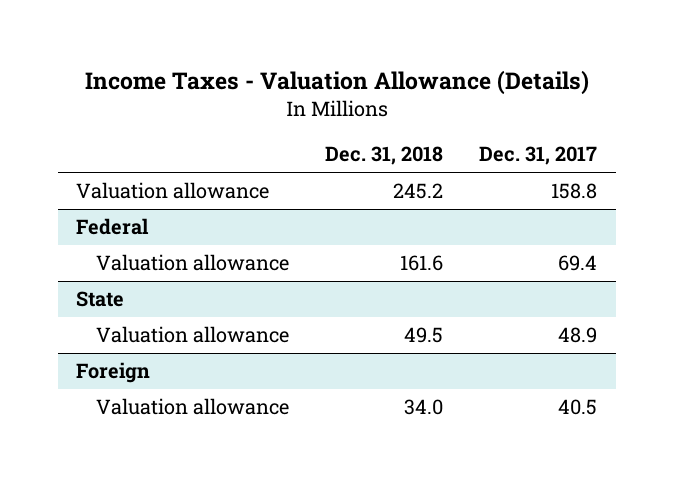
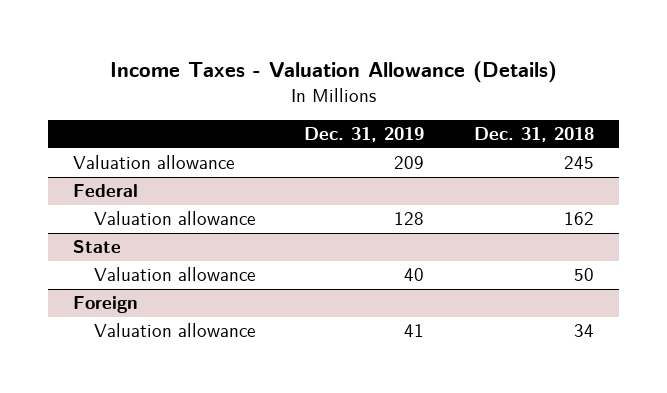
- | Dec. 31, 2018 | Dec. 31, 2017
+ | Dec. 31, 2019 | Dec. 31, 2018
- Valuation allowance | 245.2 | 158.8
+ Valuation allowance | 209 | 245
@ Federal
- Valuation allowance | 161.6 | 69.4
+ Valuation allowance | 128 | 162
@ State
- Valuation allowance | 49.5 | 48.9
+ Valuation allowance | 40 | 50
@ Foreign
- Valuation allowance | 34.0 | 40.5
+ Valuation allowance | 41 | 34

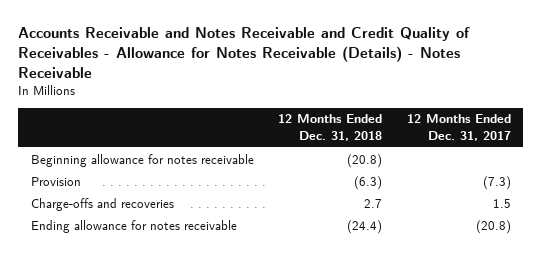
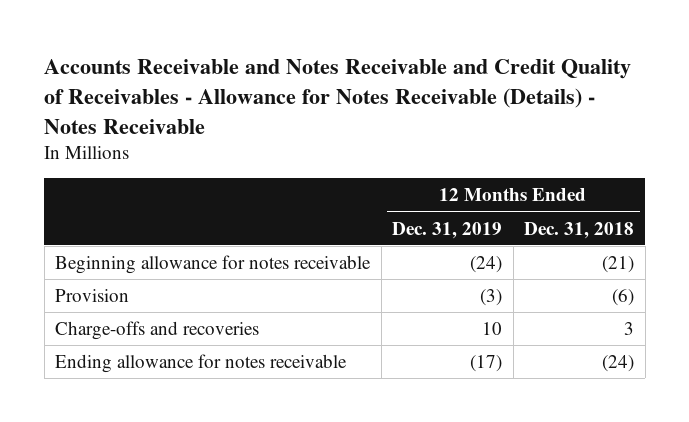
- | 12 Months Ended Dec. 31, 2018 | 12 Months Ended Dec. 31, 2017
+ | 12 Months Ended Dec. 31, 2019 | 12 Months Ended Dec. 31, 2018
- Beginning allowance for notes receivable | (20.8) |
- Provision | (6.3) | (7.3)
- Charge-offs and recoveries | 2.7 | 1.5
- Ending allowance for notes receivable | (24.4) | (20.8)
+ Beginning allowance for notes receivable | (24) | (21)
+ Provision | (3) | (6)
+ Charge-offs and recoveries | 10 | 3
+ Ending allowance for notes receivable | (17) | (24)

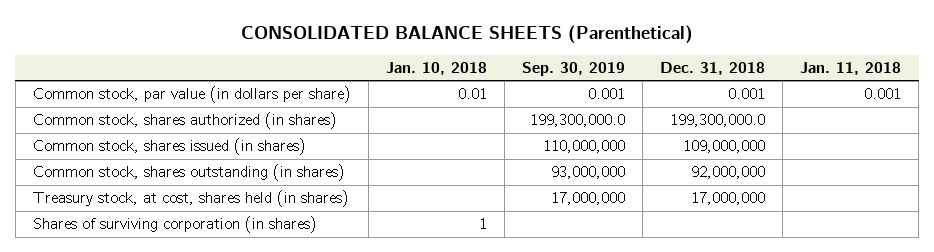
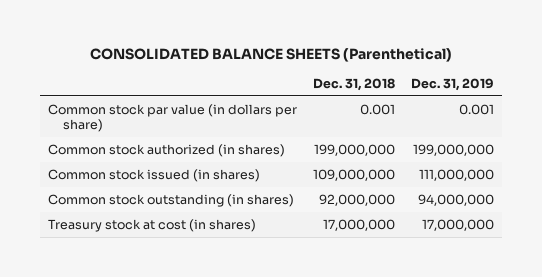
- | Jan. 10, 2018 | Sep. 30, 2019 | Dec. 31, 2018 | Jan. 11, 2018
+ | Dec. 31, 2018 | Dec. 31, 2019
- Common stock, par value (in dollars per share) | 0.01 | 0.001 | 0.001 | 0.001
- Common stock, shares authorized (in shares) | | 199,300,000.0 | 199,300,000.0 |
- Common stock, shares issued (in shares) | | 110,000,000 | 109,000,000 |
- Common stock, shares outstanding (in shares) | | 93,000,000 | 92,000,000 |
- Treasury stock, at cost, shares held (in shares) | | 17,000,000 | 17,000,000 |
- Shares of surviving corporation (in shares) | 1 | | |
+ Common stock par value (in dollars per share) | 0.001 | 0.001
+ Common stock authorized (in shares) | 199,000,000 | 199,000,000
+ Common stock issued (in shares) | 109,000,000 | 111,000,000
+ Common stock outstanding (in shares) | 92,000,000 | 94,000,000
+ Treasury stock at cost (in shares) | 17,000,000 | 17,000,000

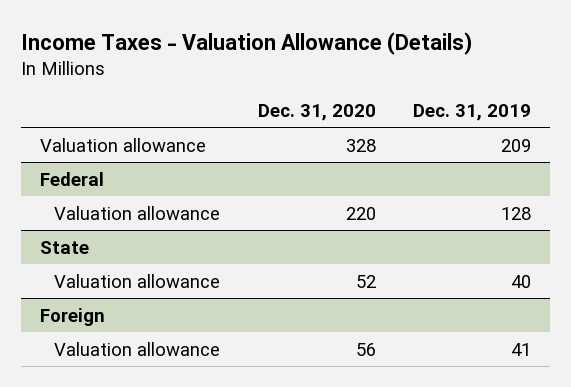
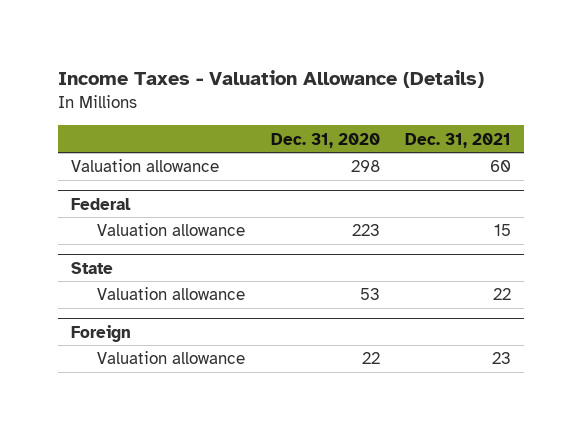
- | Dec. 31, 2020 | Dec. 31, 2019
+ | Dec. 31, 2020 | Dec. 31, 2021
- Valuation allowance | 328 | 209
+ Valuation allowance | 298 | 60
@ Federal
- Valuation allowance | 220 | 128
+ Valuation allowance | 223 | 15
@ State
- Valuation allowance | 52 | 40
+ Valuation allowance | 53 | 22
@ Foreign
- Valuation allowance | 56 | 41
+ Valuation allowance | 22 | 23

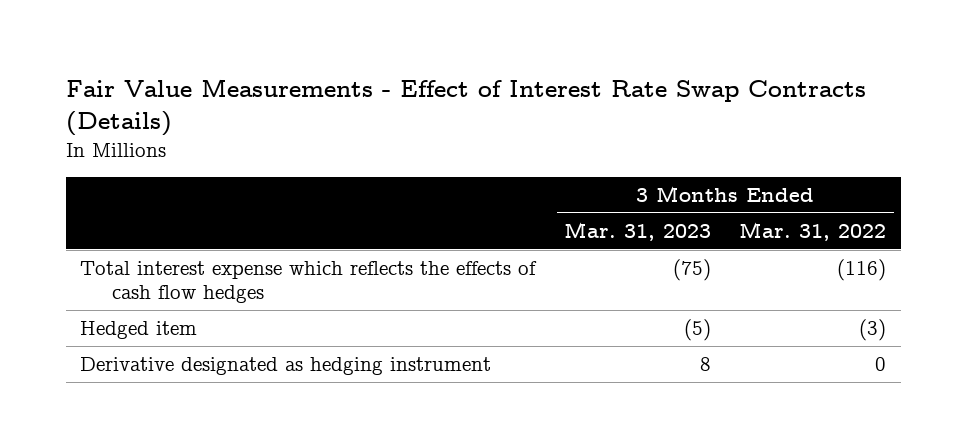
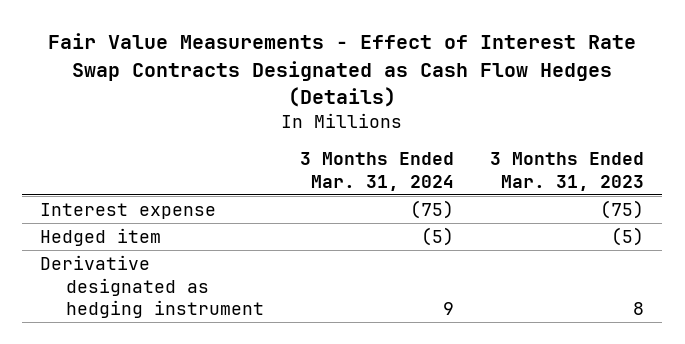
- Fair Value Measurements - Effect of Interest Rate Swap Contracts (Details)
+ Fair Value Measurements - Effect of Interest Rate Swap Contracts Designated as Cash Flow Hedges (Details)
- | 3 Months Ended Mar. 31, 2023 | 3 Months Ended Mar. 31, 2022
+ | 3 Months Ended Mar. 31, 2024 | 3 Months Ended Mar. 31, 2023
- Total interest expense which reflects the effects of cash flow hedges | (75) | (116)
+ Interest expense | (75) | (75)

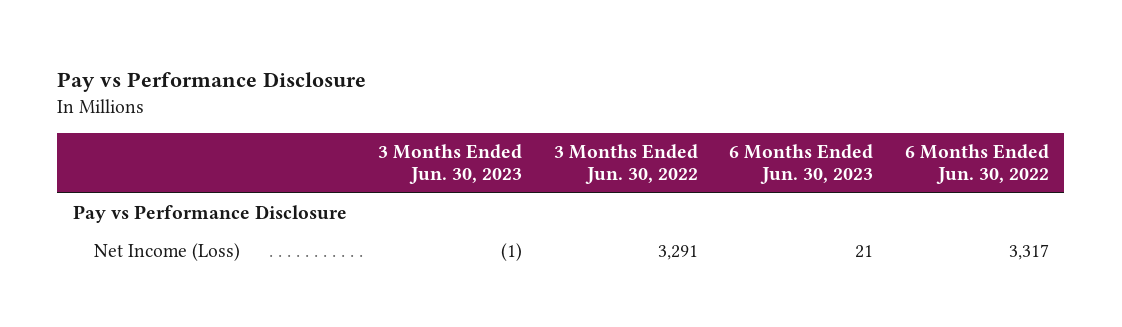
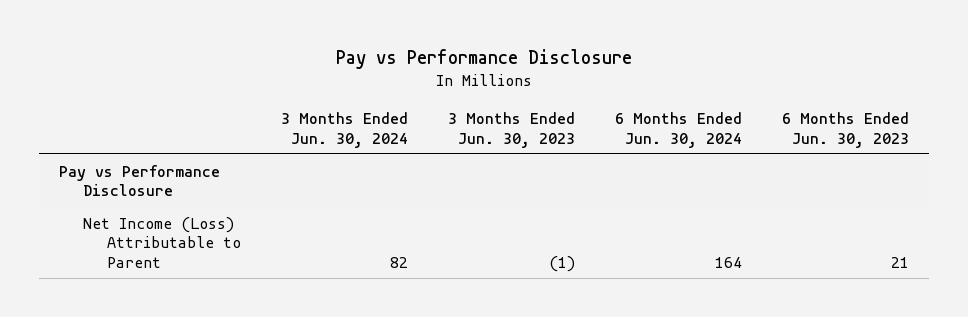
- | 3 Months Ended Jun. 30, 2023 | 3 Months Ended Jun. 30, 2022 | 6 Months Ended Jun. 30, 2023 | 6 Months Ended Jun. 30, 2022
+ | 3 Months Ended Jun. 30, 2024 | 3 Months Ended Jun. 30, 2023 | 6 Months Ended Jun. 30, 2024 | 6 Months Ended Jun. 30, 2023
- Net Income (Loss) | (1) | 3,291 | 21 | 3,317
+ Net Income (Loss) Attributable to Parent | 82 | (1) | 164 | 21

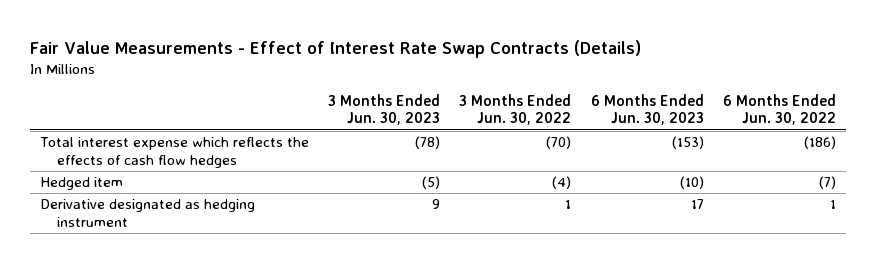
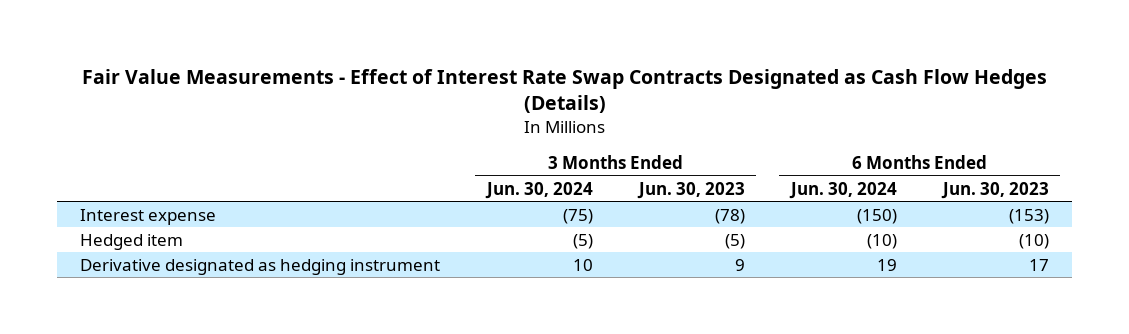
- Fair Value Measurements - Effect of Interest Rate Swap Contracts (Details)
+ Fair Value Measurements - Effect of Interest Rate Swap Contracts Designated as Cash Flow Hedges (Details)
- | 3 Months Ended Jun. 30, 2023 | 3 Months Ended Jun. 30, 2022 | 6 Months Ended Jun. 30, 2023 | 6 Months Ended Jun. 30, 2022
+ | 3 Months Ended Jun. 30, 2024 | 3 Months Ended Jun. 30, 2023 | 6 Months Ended Jun. 30, 2024 | 6 Months Ended Jun. 30, 2023
- Total interest expense which reflects the effects of cash flow hedges | (78) | (70) | (153) | (186)
+ Interest expense | (75) | (78) | (150) | (153)

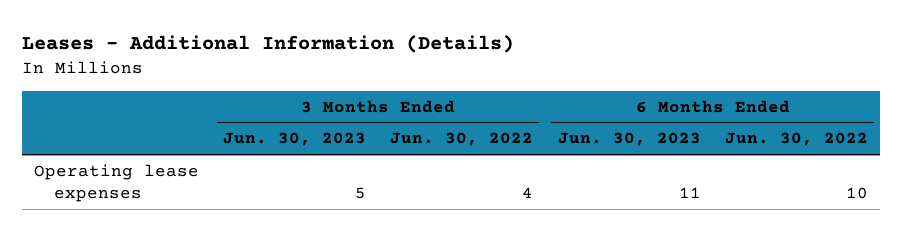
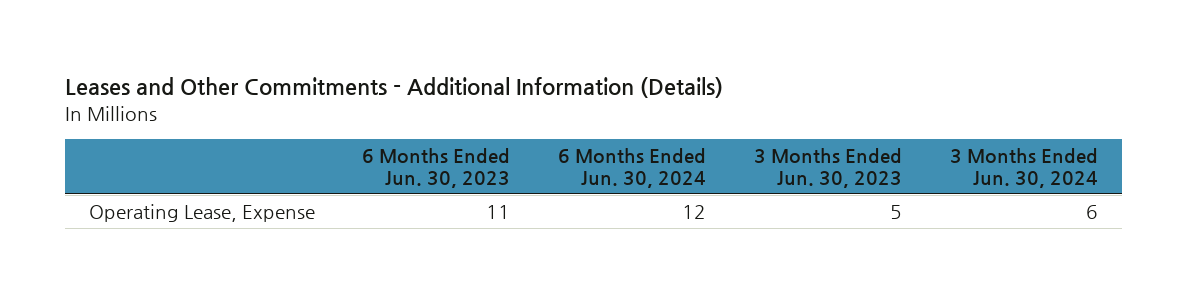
- Leases - Additional Information (Details)
+ Leases and Other Commitments - Additional Information (Details)
- | 3 Months Ended Jun. 30, 2023 | 3 Months Ended Jun. 30, 2022 | 6 Months Ended Jun. 30, 2023 | 6 Months Ended Jun. 30, 2022
+ | 6 Months Ended Jun. 30, 2023 | 6 Months Ended Jun. 30, 2024 | 3 Months Ended Jun. 30, 2023 | 3 Months Ended Jun. 30, 2024
- Operating lease expenses | 5 | 4 | 11 | 10
+ Operating Lease, Expense | 11 | 12 | 5 | 6

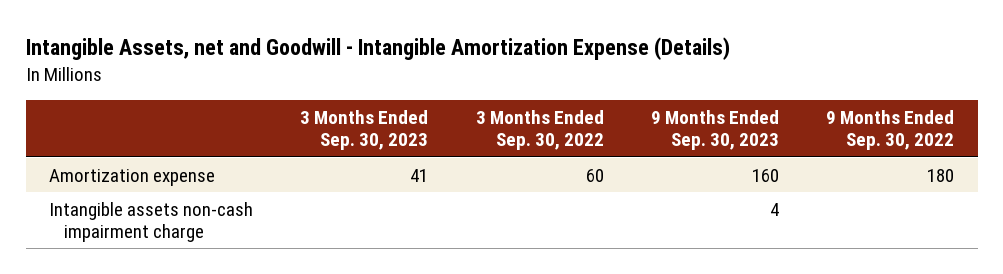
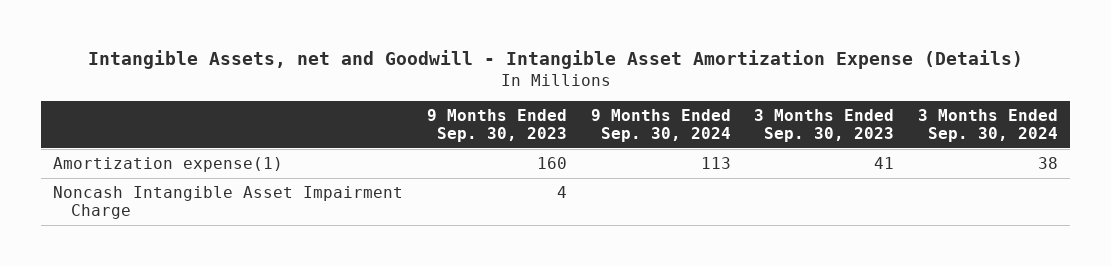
- Intangible Assets, net and Goodwill - Intangible Amortization Expense (Details)
+ Intangible Assets, net and Goodwill - Intangible Asset Amortization Expense (Details)
- | 3 Months Ended Sep. 30, 2023 | 3 Months Ended Sep. 30, 2022 | 9 Months Ended Sep. 30, 2023 | 9 Months Ended Sep. 30, 2022
+ | 9 Months Ended Sep. 30, 2023 | 9 Months Ended Sep. 30, 2024 | 3 Months Ended Sep. 30, 2023 | 3 Months Ended Sep. 30, 2024
- Amortization expense | 41 | 60 | 160 | 180
- Intangible assets non-cash impairment charge | | | 4 |
+ Amortization expense(1) | 160 | 113 | 41 | 38
+ Noncash Intangible Asset Impairment Charge | 4 | | |

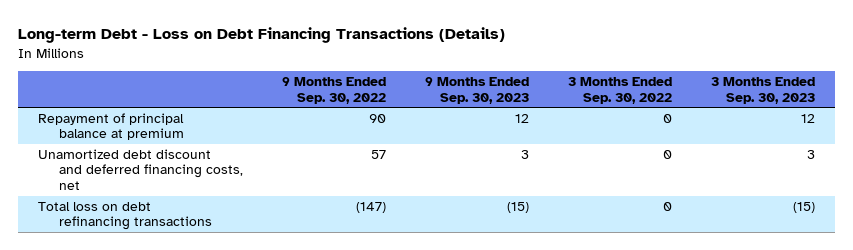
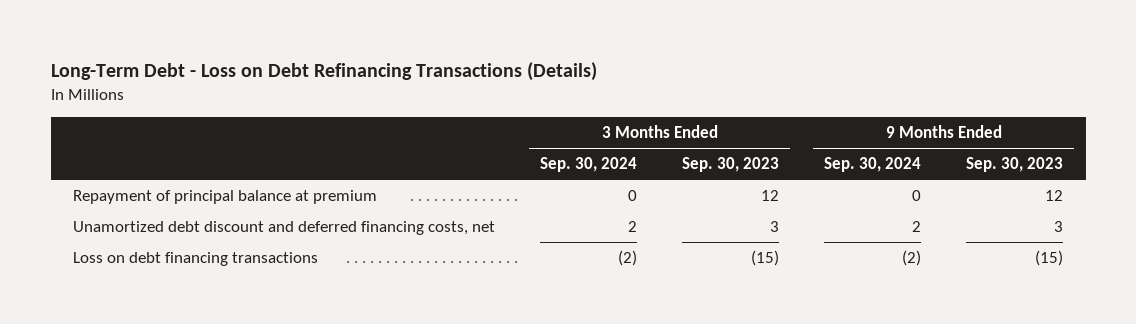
- Long-term Debt - Loss on Debt Financing Transactions (Details)
+ Long-Term Debt - Loss on Debt Refinancing Transactions (Details)
- | 9 Months Ended Sep. 30, 2022 | 9 Months Ended Sep. 30, 2023 | 3 Months Ended Sep. 30, 2022 | 3 Months Ended Sep. 30, 2023
+ | 3 Months Ended Sep. 30, 2024 | 3 Months Ended Sep. 30, 2023 | 9 Months Ended Sep. 30, 2024 | 9 Months Ended Sep. 30, 2023
- Total loss on debt refinancing transactions | (147) | (15) | 0 | (15)
+ Loss on debt financing transactions | (2) | (15) | (2) | (15)

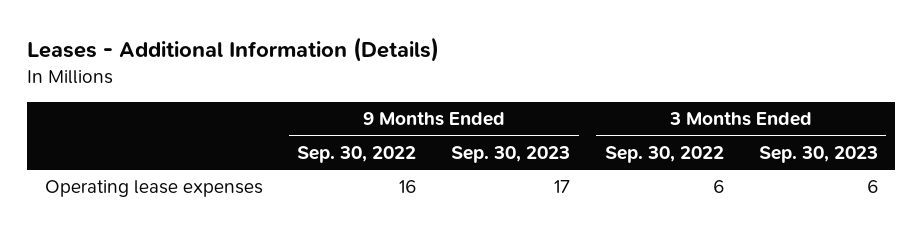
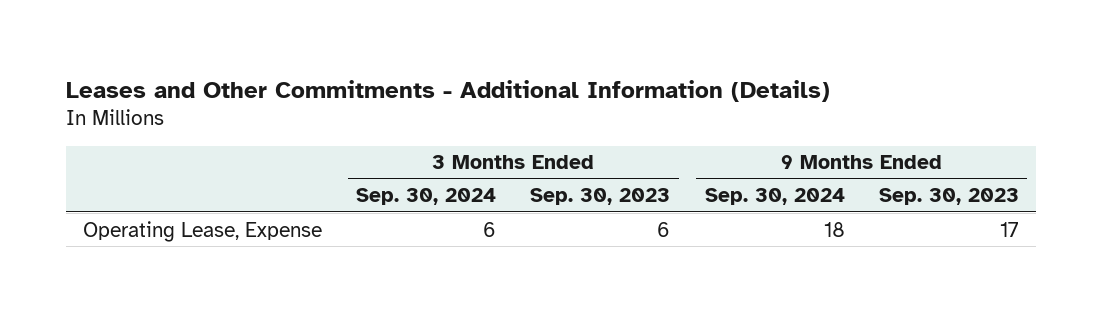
- Leases - Additional Information (Details)
+ Leases and Other Commitments - Additional Information (Details)
- | 9 Months Ended Sep. 30, 2022 | 9 Months Ended Sep. 30, 2023 | 3 Months Ended Sep. 30, 2022 | 3 Months Ended Sep. 30, 2023
+ | 3 Months Ended Sep. 30, 2024 | 3 Months Ended Sep. 30, 2023 | 9 Months Ended Sep. 30, 2024 | 9 Months Ended Sep. 30, 2023
- Operating lease expenses | 16 | 17 | 6 | 6
+ Operating Lease, Expense | 6 | 6 | 18 | 17

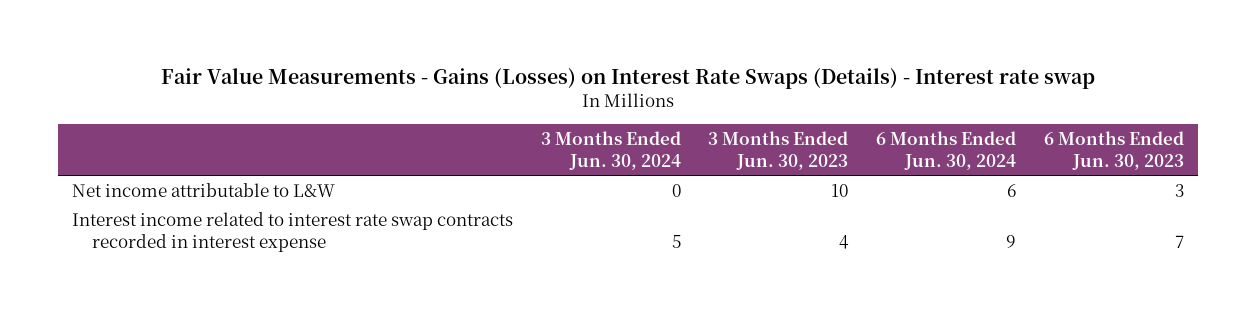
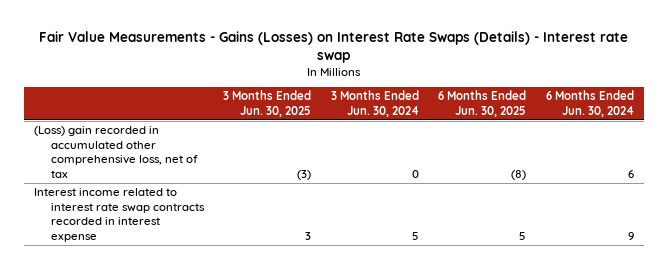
- | 3 Months Ended Jun. 30, 2024 | 3 Months Ended Jun. 30, 2023 | 6 Months Ended Jun. 30, 2024 | 6 Months Ended Jun. 30, 2023
+ | 3 Months Ended Jun. 30, 2025 | 3 Months Ended Jun. 30, 2024 | 6 Months Ended Jun. 30, 2025 | 6 Months Ended Jun. 30, 2024
- Net income attributable to L&W | 0 | 10 | 6 | 3
+ (Loss) gain recorded in accumulated other comprehensive loss, net of tax | (3) | 0 | (8) | 6

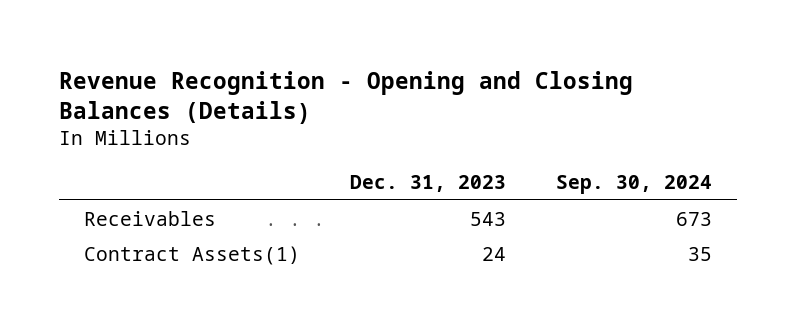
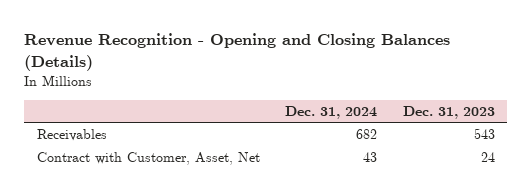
- | Dec. 31, 2023 | Sep. 30, 2024
+ | Dec. 31, 2024 | Dec. 31, 2023
- Contract Assets(1) | 24 | 35
+ Contract with Customer, Asset, Net | 43 | 24

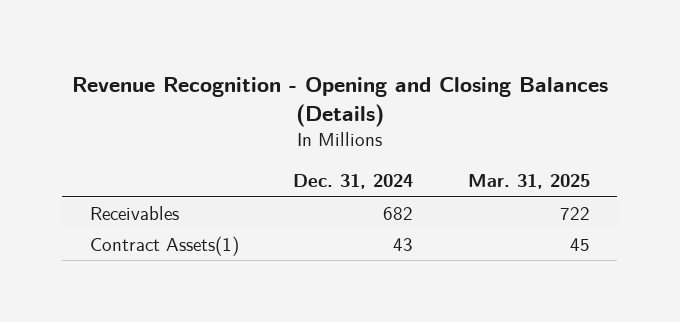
- | Dec. 31, 2024 | Dec. 31, 2023
+ | Dec. 31, 2024 | Mar. 31, 2025
- Contract with Customer, Asset, Net | 43 | 24
+ Contract Assets(1) | 43 | 45

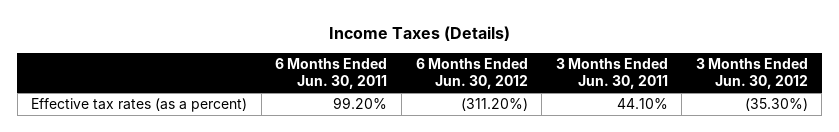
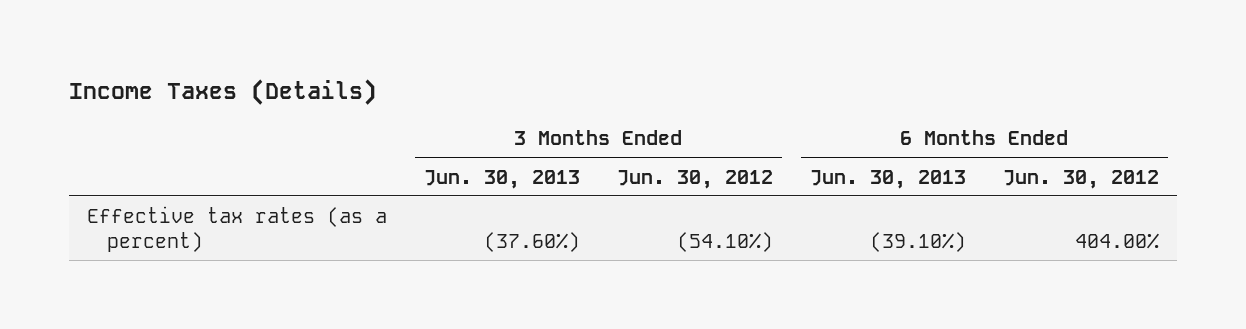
- | 6 Months Ended Jun. 30, 2011 | 6 Months Ended Jun. 30, 2012 | 3 Months Ended Jun. 30, 2011 | 3 Months Ended Jun. 30, 2012
+ | 3 Months Ended Jun. 30, 2013 | 3 Months Ended Jun. 30, 2012 | 6 Months Ended Jun. 30, 2013 | 6 Months Ended Jun. 30, 2012
- Effective tax rates (as a percent) | 99.20% | (311.20%) | 44.10% | (35.30%)
+ Effective tax rates (as a percent) | (37.60%) | (54.10%) | (39.10%) | 404.00%

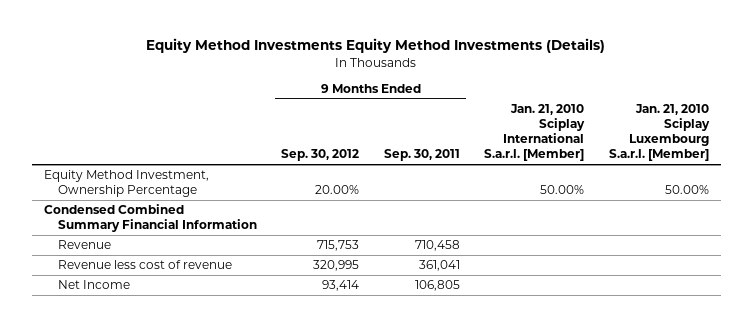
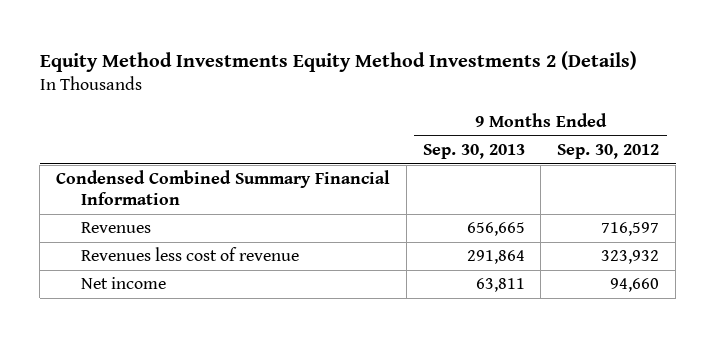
- Equity Method Investments Equity Method Investments (Details)
+ Equity Method Investments Equity Method Investments 2 (Details)
- | 9 Months Ended Sep. 30, 2012 | 9 Months Ended Sep. 30, 2011 | Jan. 21, 2010 Sciplay International S.a.r.l. [Member] | Jan. 21, 2010 Sciplay Luxembourg S.a.r.l. [Member]
+ | 9 Months Ended Sep. 30, 2013 | 9 Months Ended Sep. 30, 2012
- Equity Method Investment, Ownership Percentage | 20.00% | | 50.00% | 50.00%
- Revenue | 715,753 | 710,458 | |
- Revenue less cost of revenue | 320,995 | 361,041 | |
- Net Income | 93,414 | 106,805 | |
+ Revenues | 656,665 | 716,597
+ Revenues less cost of revenue | 291,864 | 323,932
+ Net income | 63,811 | 94,660

